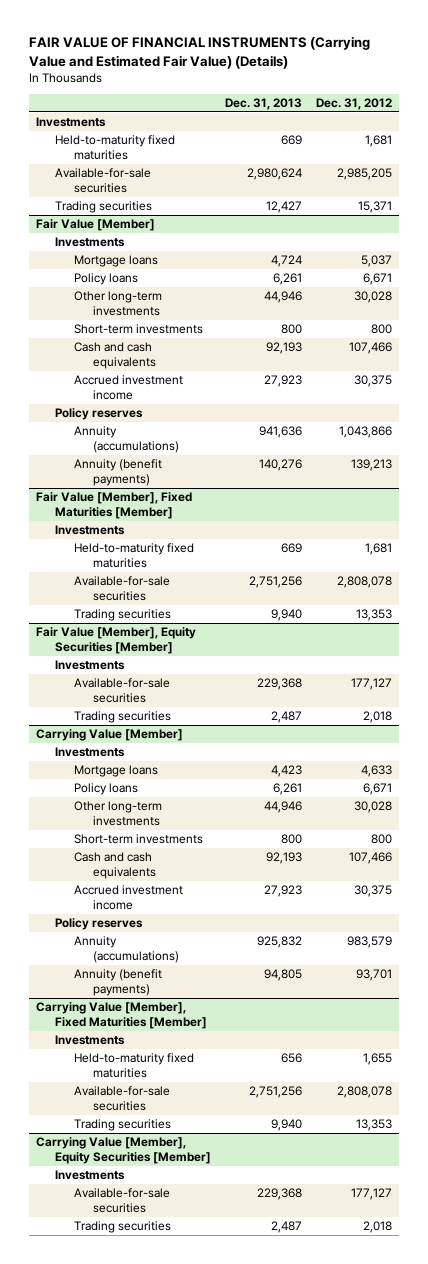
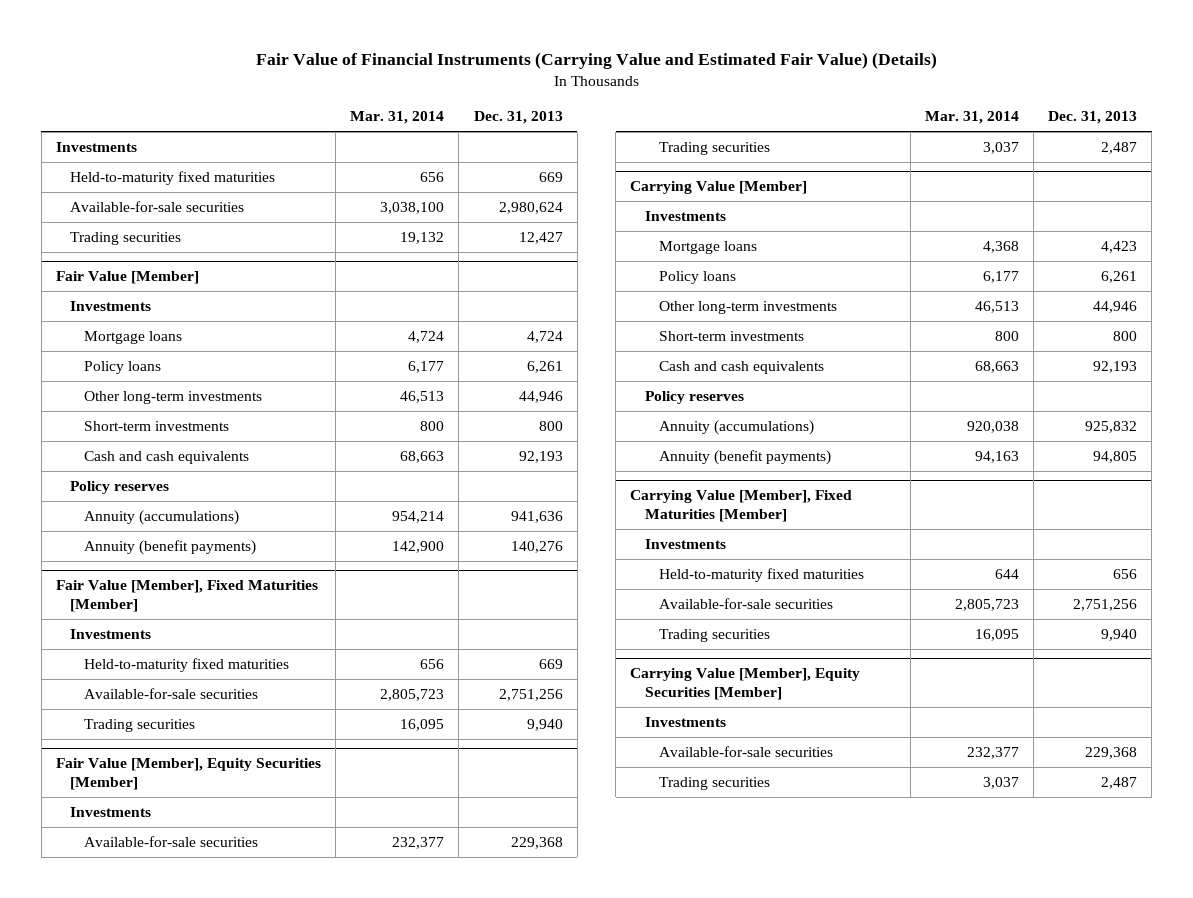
- FAIR VALUE OF FINANCIAL INSTRUMENTS (Carrying Value and Estimated Fair Value) (Details)
+ Fair Value of Financial Instruments (Carrying Value and Estimated Fair Value) (Details)
- | Dec. 31, 2013 | Dec. 31, 2012
+ | Mar. 31, 2014 | Dec. 31, 2013
@ Fair Value [Member]
- Accrued investment income | 27,923 | 30,375
@ Carrying Value [Member]
- Accrued investment income | 27,923 | 30,375

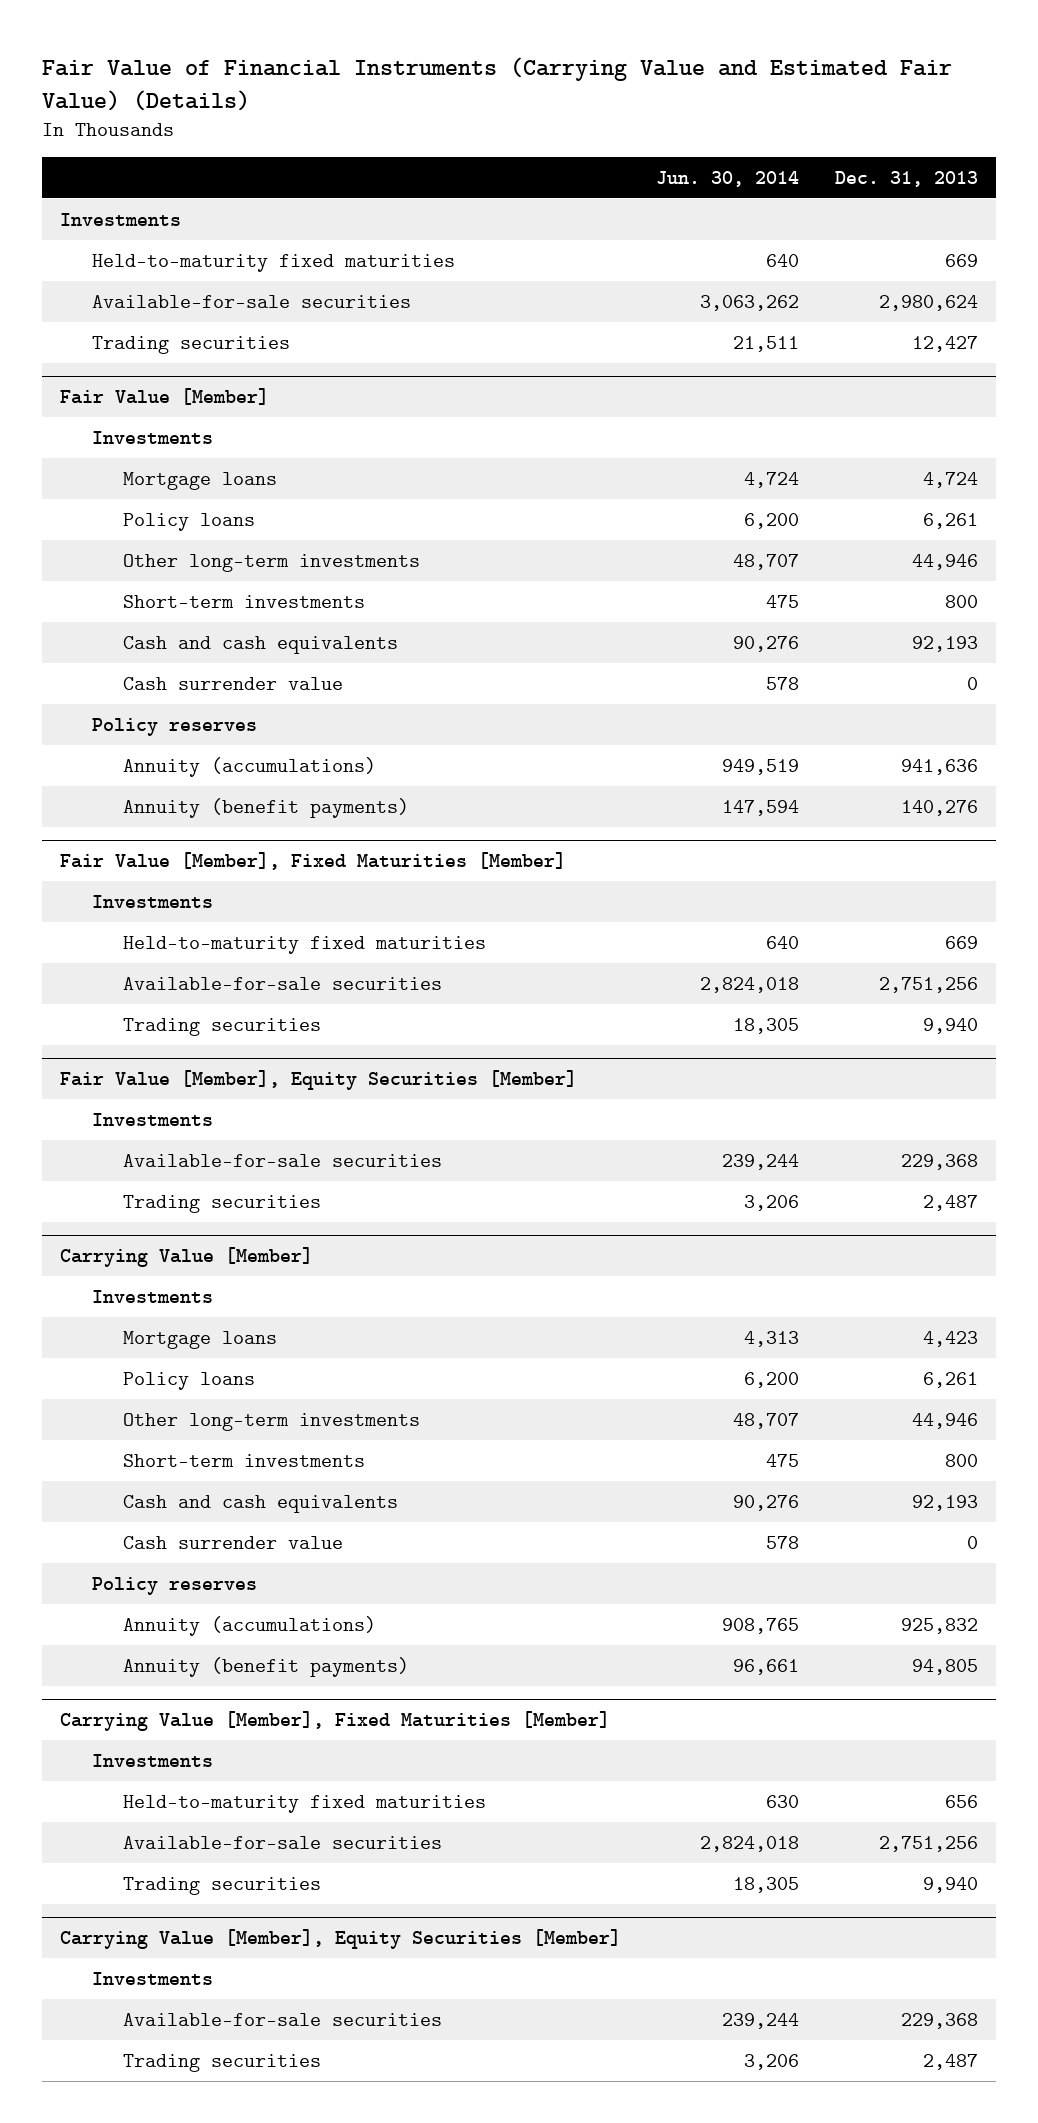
- | Mar. 31, 2014 | Dec. 31, 2013
+ | Jun. 30, 2014 | Dec. 31, 2013
@ Fair Value [Member]
+ Cash surrender value | 578 | 0
@ Carrying Value [Member]
+ Cash surrender value | 578 | 0

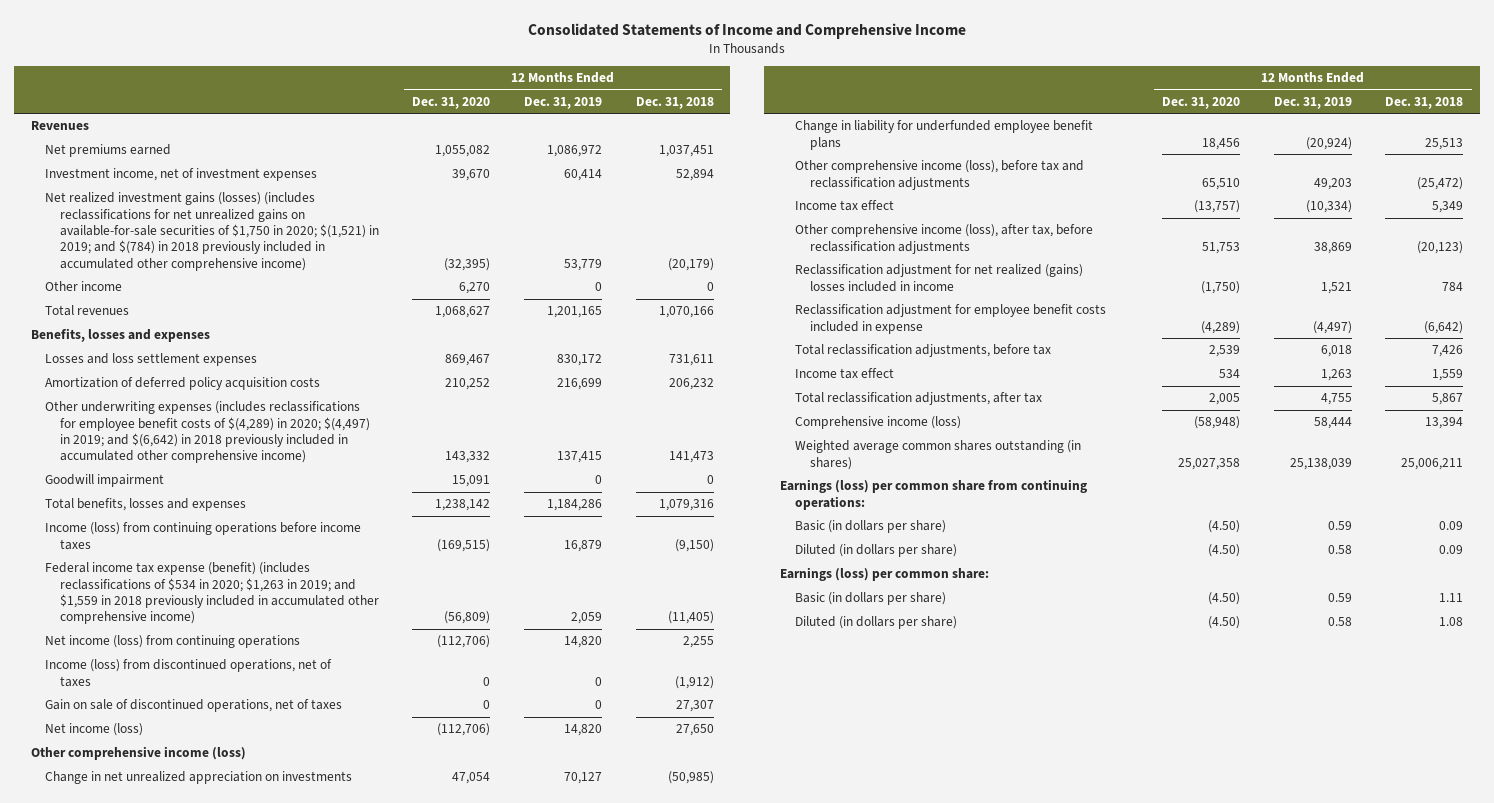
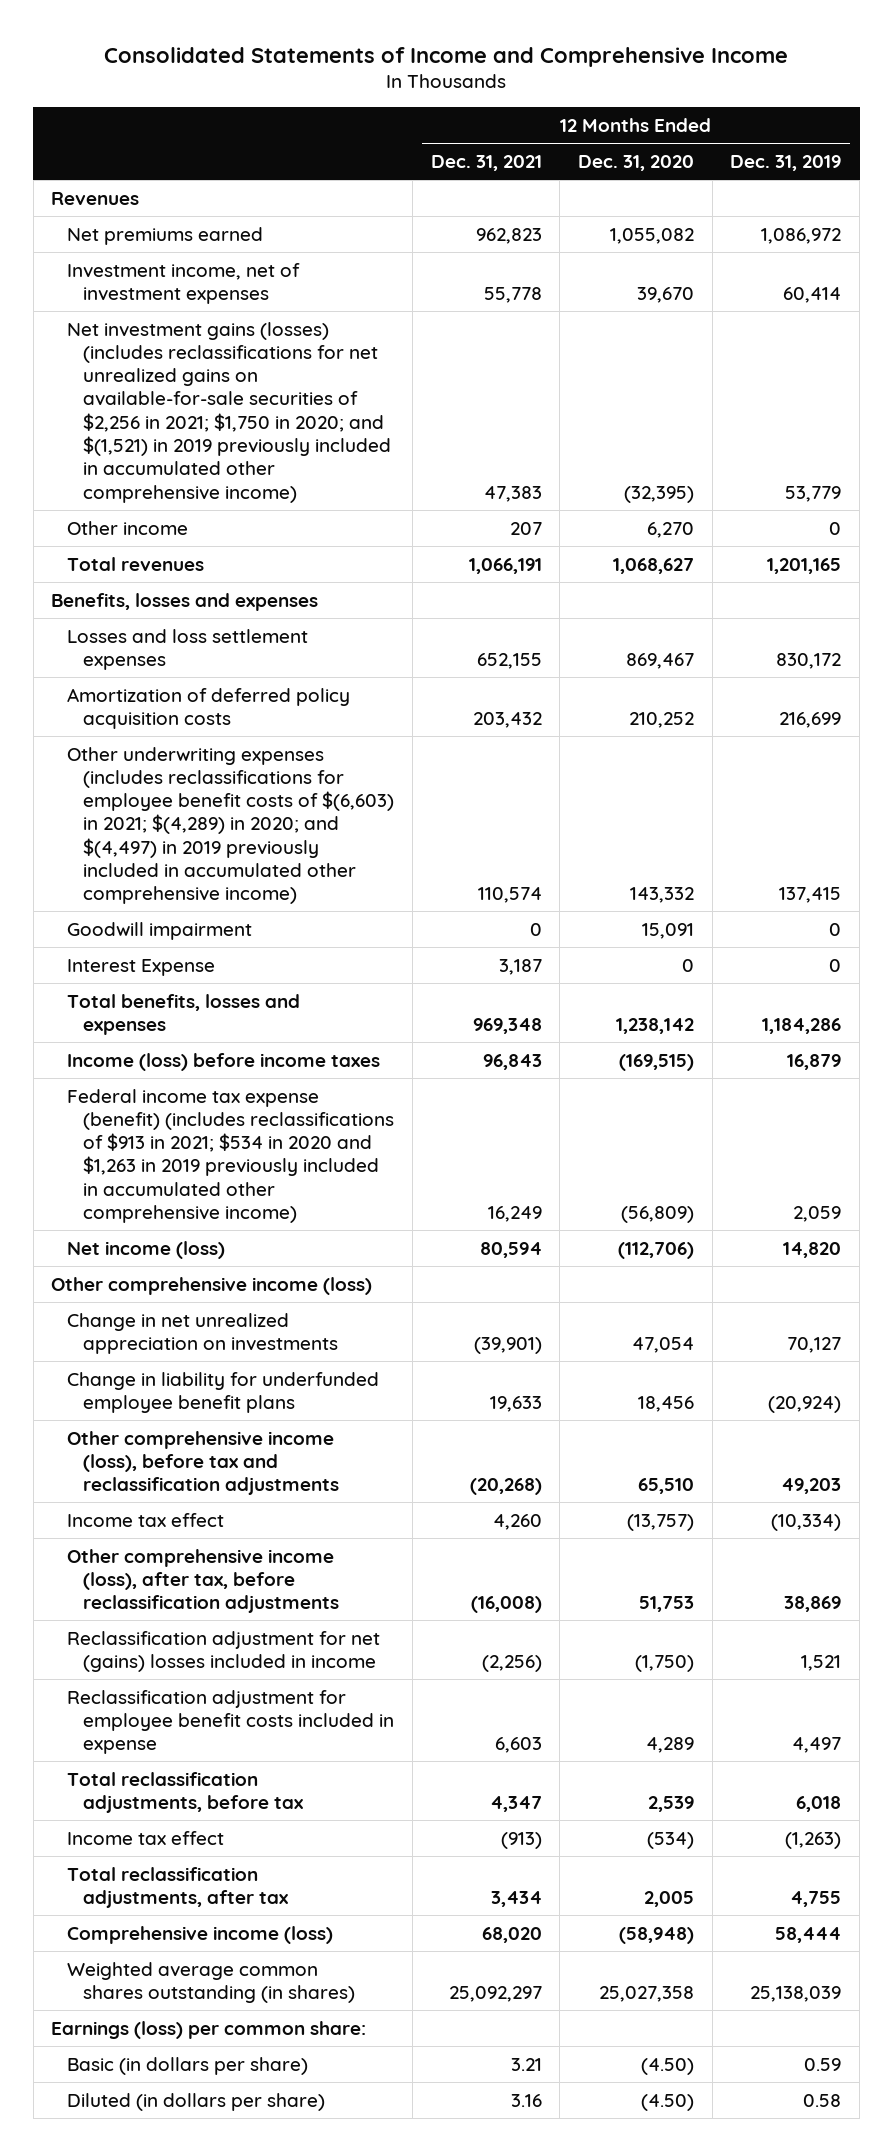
- | 12 Months Ended Dec. 31, 2020 | 12 Months Ended Dec. 31, 2019 | 12 Months Ended Dec. 31, 2018
+ | 12 Months Ended Dec. 31, 2021 | 12 Months Ended Dec. 31, 2020 | 12 Months Ended Dec. 31, 2019
- Net realized investment gains (losses) (includes reclassifications for net unrealized gains on available-for-sale securities of $1,750 in 2020; $(1,521) in 2019; and $(784) in 2018 previously included in accumulated other comprehensive income) | (32,395) | 53,779 | (20,179)
+ Net investment gains (losses) (includes reclassifications for net unrealized gains on available-for-sale securities of $2,256 in 2021; $1,750 in 2020; and $(1,521) in 2019 previously included in accumulated other comprehensive income) | 47,383 | (32,395) | 53,779
- Other underwriting expenses (includes reclassifications for employee benefit costs of $(4,289) in 2020; $(4,497) in 2019; and $(6,642) in 2018 previously included in accumulated other comprehensive income) | 143,332 | 137,415 | 141,473
+ Other underwriting expenses (includes reclassifications for employee benefit costs of $(6,603) in 2021; $(4,289) in 2020; and $(4,497) in 2019 previously included in accumulated other comprehensive income) | 110,574 | 143,332 | 137,415
+ Interest Expense | 3,187 | 0 | 0
- Income (loss) from continuing operations before income taxes | (169,515) | 16,879 | (9,150)
- Federal income tax expense (benefit) (includes reclassifications of $534 in 2020; $1,263 in 2019; and $1,559 in 2018 previously included in accumulated other comprehensive income) | (56,809) | 2,059 | (11,405)
- Net income (loss) from continuing operations | (112,706) | 14,820 | 2,255
- Income (loss) from discontinued operations, net of taxes | 0 | 0 | (1,912)
- Gain on sale of discontinued operations, net of taxes | 0 | 0 | 27,307
+ Income (loss) before income taxes | 96,843 | (169,515) | 16,879
+ Federal income tax expense (benefit) (includes reclassifications of $913 in 2021; $534 in 2020 and $1,263 in 2019 previously included in accumulated other comprehensive income) | 16,249 | (56,809) | 2,059
- Reclassification adjustment for net realized (gains) losses included in income | (1,750) | 1,521 | 784
- Reclassification adjustment for employee benefit costs included in expense | (4,289) | (4,497) | (6,642)
+ Reclassification adjustment for net (gains) losses included in income | (2,256) | (1,750) | 1,521
+ Reclassification adjustment for employee benefit costs included in expense | 6,603 | 4,289 | 4,497
- Income tax effect | 534 | 1,263 | 1,559
+ Income tax effect | (913) | (534) | (1,263)
- Earnings (loss) per common share from continuing operations:
- Basic (in dollars per share) | (4.50) | 0.59 | 0.09
- Diluted (in dollars per share) | (4.50) | 0.58 | 0.09

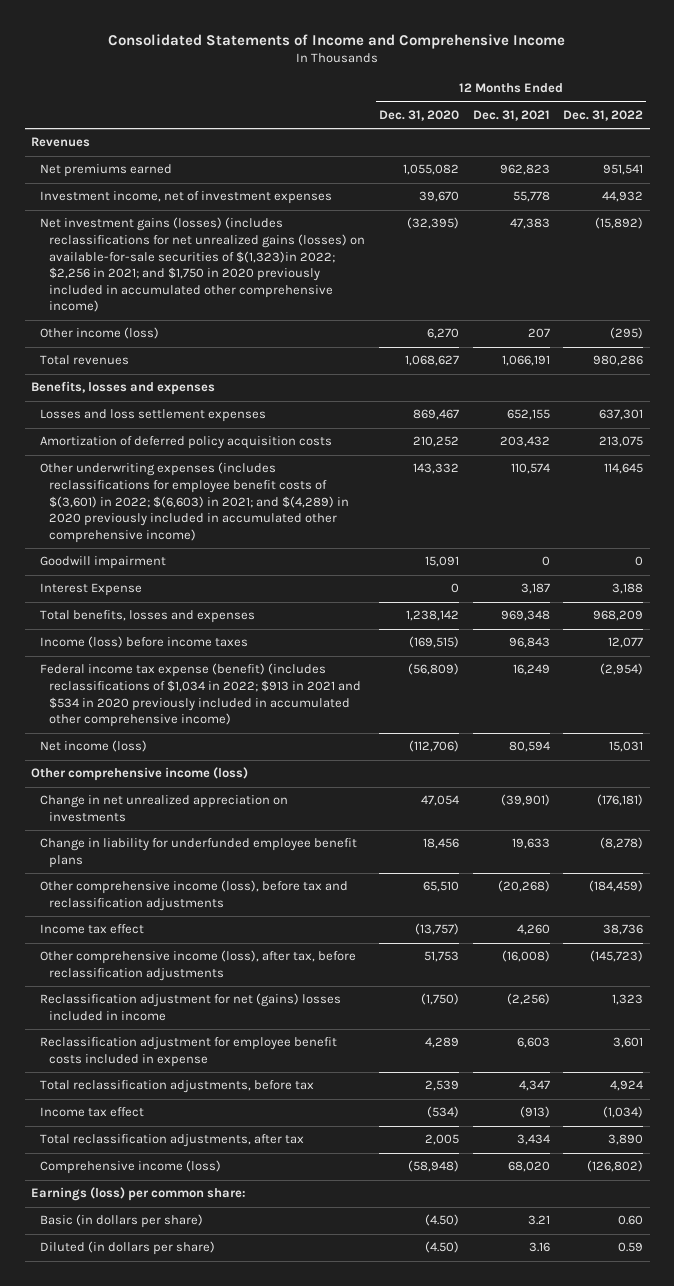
- | 12 Months Ended Dec. 31, 2021 | 12 Months Ended Dec. 31, 2020 | 12 Months Ended Dec. 31, 2019
+ | 12 Months Ended Dec. 31, 2020 | 12 Months Ended Dec. 31, 2021 | 12 Months Ended Dec. 31, 2022
- Net investment gains (losses) (includes reclassifications for net unrealized gains on available-for-sale securities of $2,256 in 2021; $1,750 in 2020; and $(1,521) in 2019 previously included in accumulated other comprehensive income) | 47,383 | (32,395) | 53,779
- Other income | 207 | 6,270 | 0
+ Net investment gains (losses) (includes reclassifications for net unrealized gains (losses) on available-for-sale securities of $(1,323)in 2022; $2,256 in 2021; and $1,750 in 2020 previously included in accumulated other comprehensive income) | (32,395) | 47,383 | (15,892)
+ Other income (loss) | 6,270 | 207 | (295)
- Other underwriting expenses (includes reclassifications for employee benefit costs of $(6,603) in 2021; $(4,289) in 2020; and $(4,497) in 2019 previously included in accumulated other comprehensive income) | 110,574 | 143,332 | 137,415
+ Other underwriting expenses (includes reclassifications for employee benefit costs of $(3,601) in 2022; $(6,603) in 2021; and $(4,289) in 2020 previously included in accumulated other comprehensive income) | 143,332 | 110,574 | 114,645
- Federal income tax expense (benefit) (includes reclassifications of $913 in 2021; $534 in 2020 and $1,263 in 2019 previously included in accumulated other comprehensive income) | 16,249 | (56,809) | 2,059
+ Federal income tax expense (benefit) (includes reclassifications of $1,034 in 2022; $913 in 2021 and $534 in 2020 previously included in accumulated other comprehensive income) | (56,809) | 16,249 | (2,954)
- Weighted average common shares outstanding (in shares) | 25,092,297 | 25,027,358 | 25,138,039

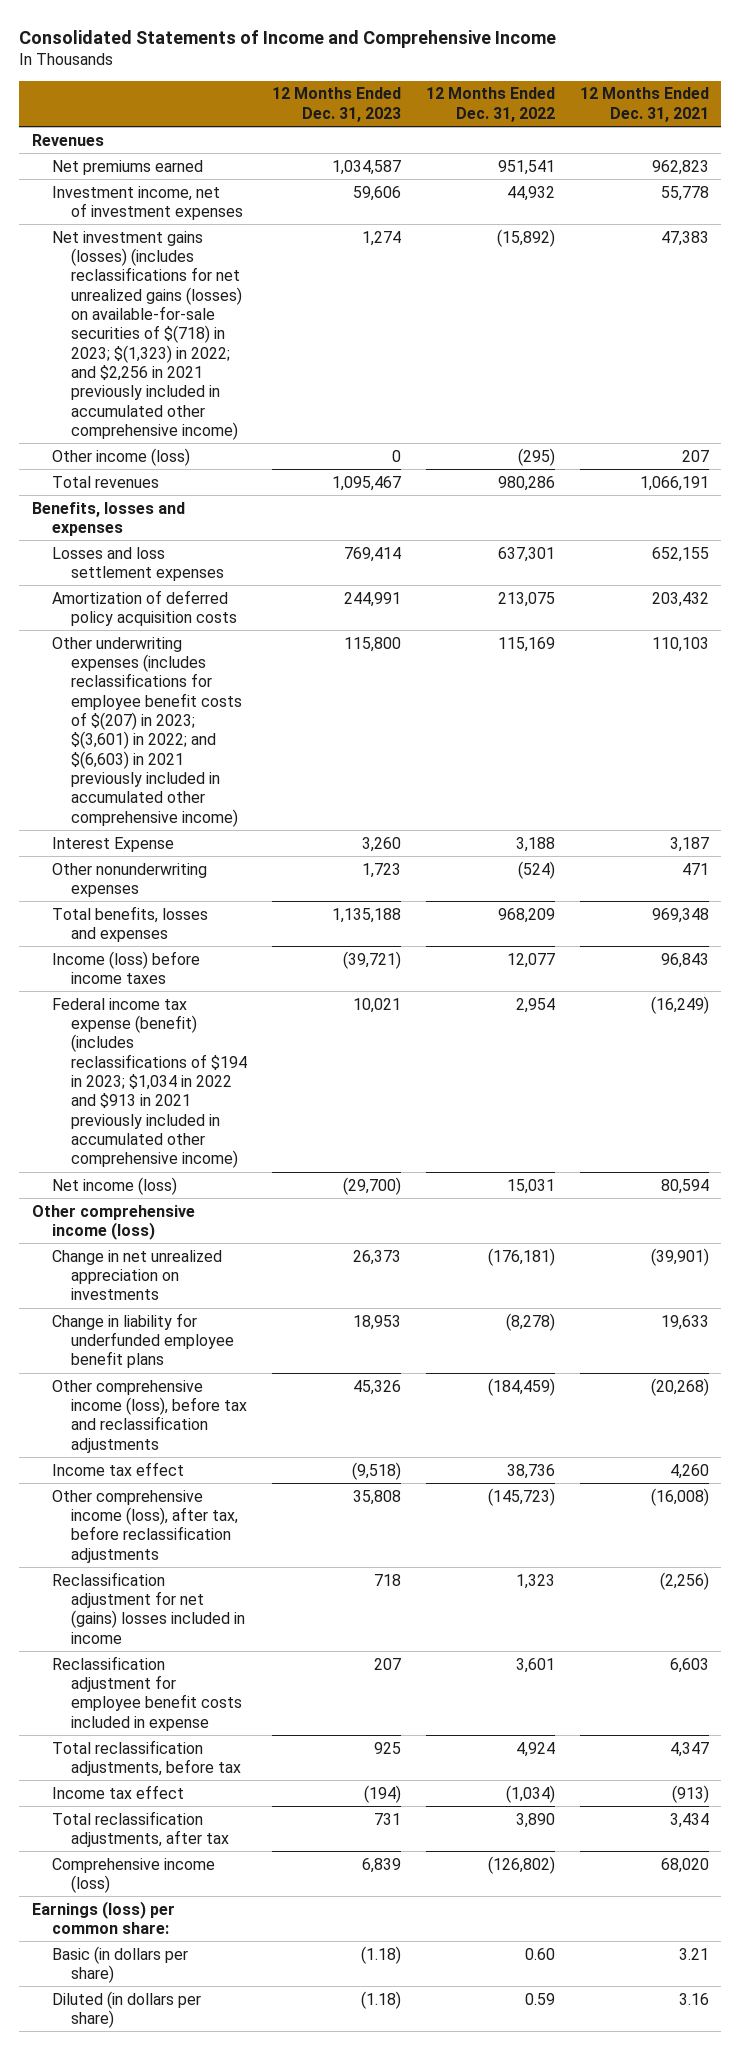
- | 12 Months Ended Dec. 31, 2020 | 12 Months Ended Dec. 31, 2021 | 12 Months Ended Dec. 31, 2022
+ | 12 Months Ended Dec. 31, 2023 | 12 Months Ended Dec. 31, 2022 | 12 Months Ended Dec. 31, 2021
- Net investment gains (losses) (includes reclassifications for net unrealized gains (losses) on available-for-sale securities of $(1,323)in 2022; $2,256 in 2021; and $1,750 in 2020 previously included in accumulated other comprehensive income) | (32,395) | 47,383 | (15,892)
+ Net investment gains (losses) (includes reclassifications for net unrealized gains (losses) on available-for-sale securities of $(718) in 2023; $(1,323) in 2022; and $2,256 in 2021 previously included in accumulated other comprehensive income) | 1,274 | (15,892) | 47,383
- Other underwriting expenses (includes reclassifications for employee benefit costs of $(3,601) in 2022; $(6,603) in 2021; and $(4,289) in 2020 previously included in accumulated other comprehensive income) | 143,332 | 110,574 | 114,645
- Goodwill impairment | 15,091 | 0 | 0
+ Other underwriting expenses (includes reclassifications for employee benefit costs of $(207) in 2023; $(3,601) in 2022; and $(6,603) in 2021 previously included in accumulated other comprehensive income) | 115,800 | 115,169 | 110,103
+ Other nonunderwriting expenses | 1,723 | (524) | 471
- Federal income tax expense (benefit) (includes reclassifications of $1,034 in 2022; $913 in 2021 and $534 in 2020 previously included in accumulated other comprehensive income) | (56,809) | 16,249 | (2,954)
+ Federal income tax expense (benefit) (includes reclassifications of $194 in 2023; $1,034 in 2022 and $913 in 2021 previously included in accumulated other comprehensive income) | 10,021 | 2,954 | (16,249)

